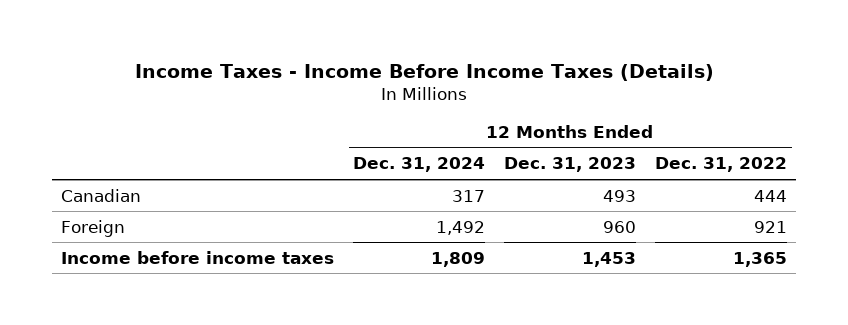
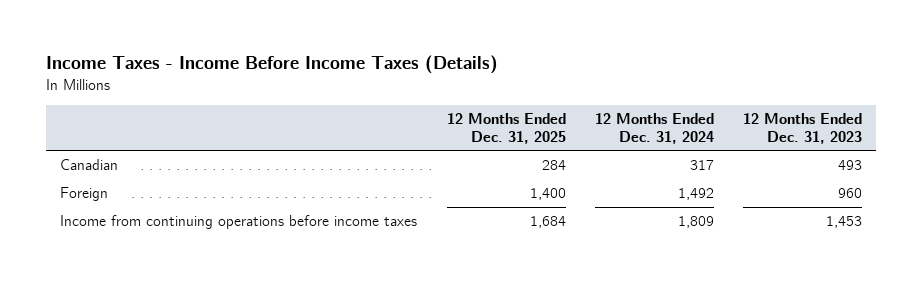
- | 12 Months Ended Dec. 31, 2024 | 12 Months Ended Dec. 31, 2023 | 12 Months Ended Dec. 31, 2022
+ | 12 Months Ended Dec. 31, 2025 | 12 Months Ended Dec. 31, 2024 | 12 Months Ended Dec. 31, 2023
- Income before income taxes | 1,809 | 1,453 | 1,365
+ Income from continuing operations before income taxes | 1,684 | 1,809 | 1,453

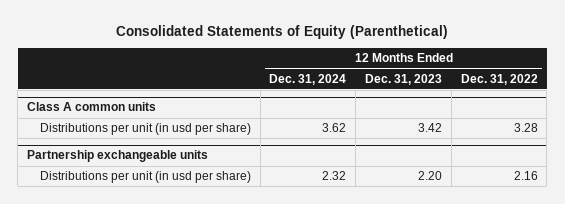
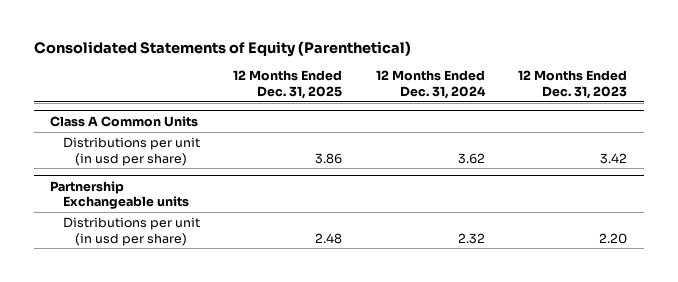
- | 12 Months Ended Dec. 31, 2024 | 12 Months Ended Dec. 31, 2023 | 12 Months Ended Dec. 31, 2022
+ | 12 Months Ended Dec. 31, 2025 | 12 Months Ended Dec. 31, 2024 | 12 Months Ended Dec. 31, 2023
- Class A common units
+ Class A Common Units
- Partnership exchangeable units
+ Partnership Exchangeable units

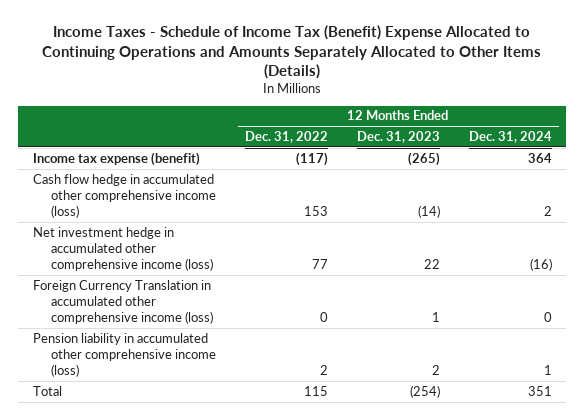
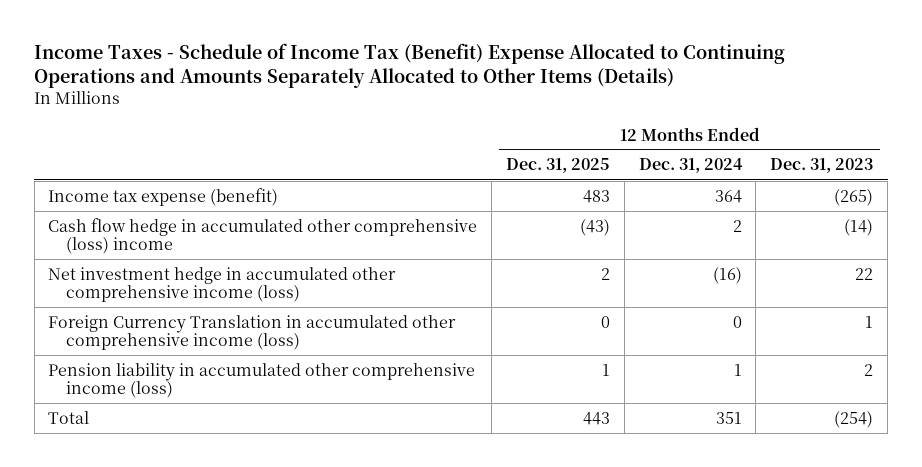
- | 12 Months Ended Dec. 31, 2022 | 12 Months Ended Dec. 31, 2023 | 12 Months Ended Dec. 31, 2024
+ | 12 Months Ended Dec. 31, 2025 | 12 Months Ended Dec. 31, 2024 | 12 Months Ended Dec. 31, 2023
- Cash flow hedge in accumulated other comprehensive income (loss) | 153 | (14) | 2
+ Cash flow hedge in accumulated other comprehensive (loss) income | (43) | 2 | (14)

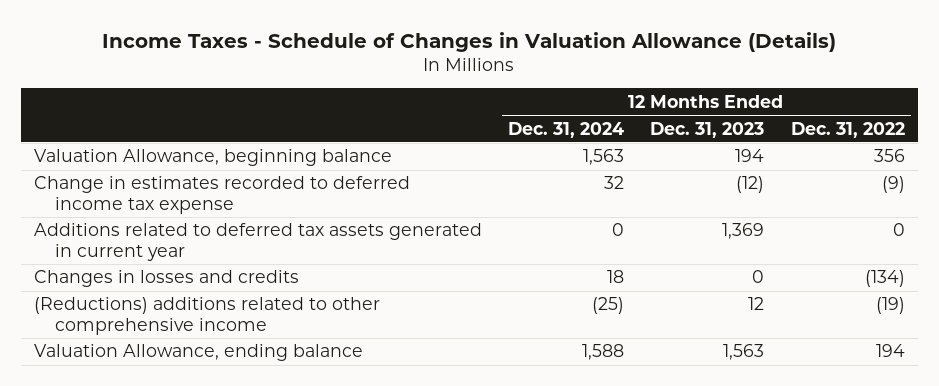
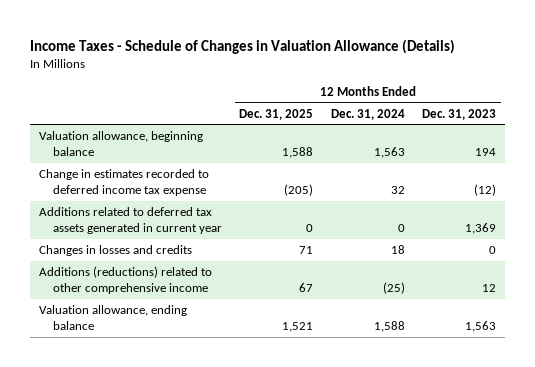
- | 12 Months Ended Dec. 31, 2024 | 12 Months Ended Dec. 31, 2023 | 12 Months Ended Dec. 31, 2022
+ | 12 Months Ended Dec. 31, 2025 | 12 Months Ended Dec. 31, 2024 | 12 Months Ended Dec. 31, 2023
- Valuation Allowance, beginning balance | 1,563 | 194 | 356
+ Valuation allowance, beginning balance | 1,588 | 1,563 | 194
- (Reductions) additions related to other comprehensive income | (25) | 12 | (19)
- Valuation Allowance, ending balance | 1,588 | 1,563 | 194
+ Additions (reductions) related to other comprehensive income | 67 | (25) | 12
+ Valuation allowance, ending balance | 1,521 | 1,588 | 1,563

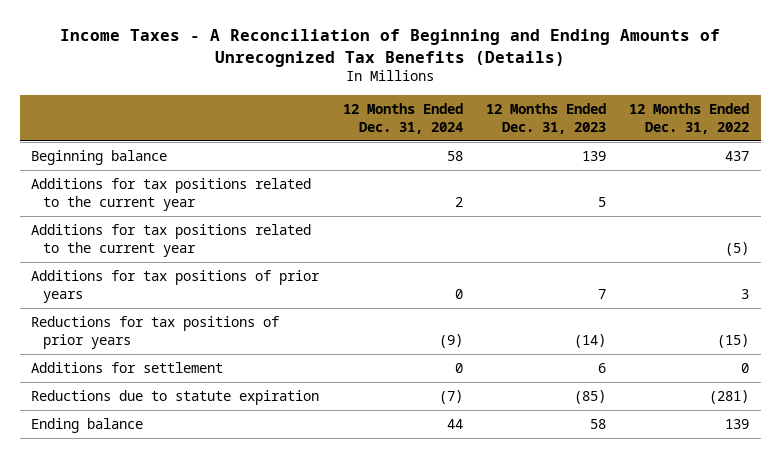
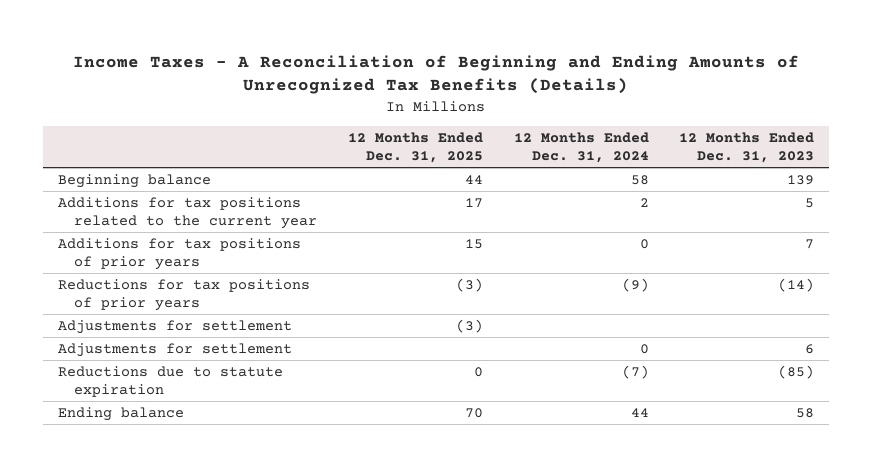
- | 12 Months Ended Dec. 31, 2024 | 12 Months Ended Dec. 31, 2023 | 12 Months Ended Dec. 31, 2022
+ | 12 Months Ended Dec. 31, 2025 | 12 Months Ended Dec. 31, 2024 | 12 Months Ended Dec. 31, 2023
- Additions for tax positions related to the current year | | | (5)
- Additions for settlement | 0 | 6 | 0
+ Adjustments for settlement | (3) | |
+ Adjustments for settlement | | 0 | 6

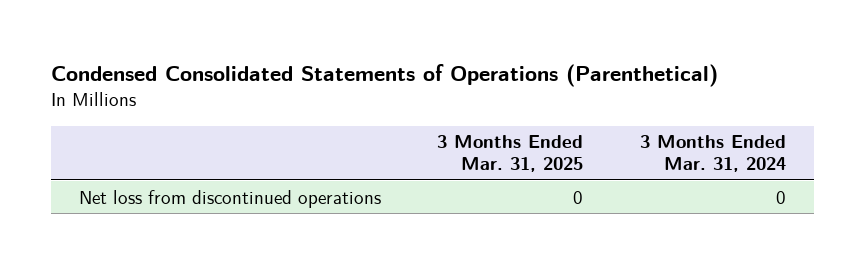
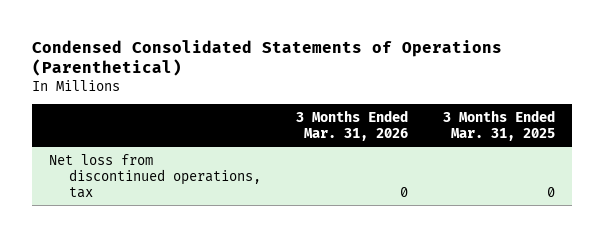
- | 3 Months Ended Mar. 31, 2025 | 3 Months Ended Mar. 31, 2024
+ | 3 Months Ended Mar. 31, 2026 | 3 Months Ended Mar. 31, 2025
- Net loss from discontinued operations | 0 | 0
+ Net loss from discontinued operations, tax | 0 | 0

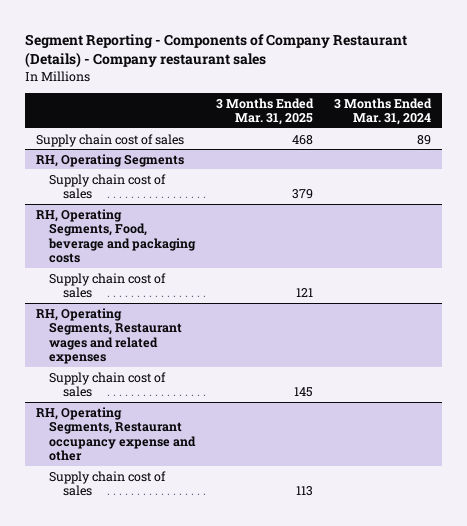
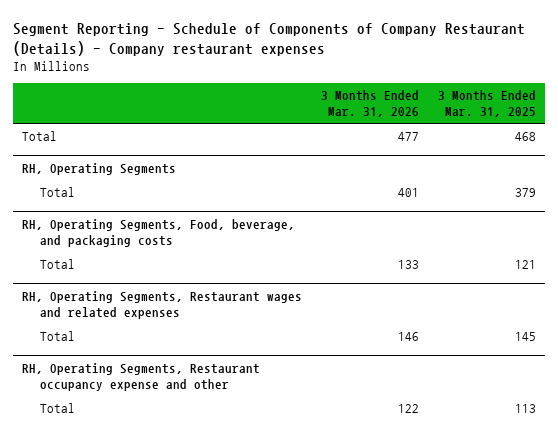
- Segment Reporting - Components of Company Restaurant (Details) - Company restaurant sales
+ Segment Reporting - Schedule of Components of Company Restaurant (Details) - Company restaurant expenses
- | 3 Months Ended Mar. 31, 2025 | 3 Months Ended Mar. 31, 2024
+ | 3 Months Ended Mar. 31, 2026 | 3 Months Ended Mar. 31, 2025
- Supply chain cost of sales | 468 | 89
+ Total | 477 | 468
@ RH, Operating Segments
- Supply chain cost of sales | 379 |
- RH, Operating Segments, Food, beverage and packaging costs
- Supply chain cost of sales | 121 |
@ RH, Operating Segments
+ Total | 401 | 379
+ RH, Operating Segments, Food, beverage, and packaging costs
+ Total | 133 | 121
@ RH, Operating Segments, Restaurant wages and related expenses
- Supply chain cost of sales | 145 |
+ Total | 146 | 145
@ RH, Operating Segments, Restaurant occupancy expense and other
- Supply chain cost of sales | 113 |
+ Total | 122 | 113

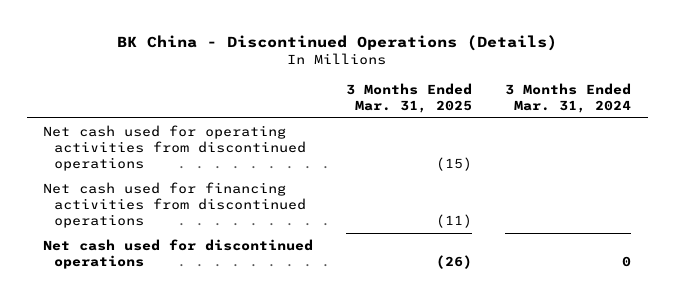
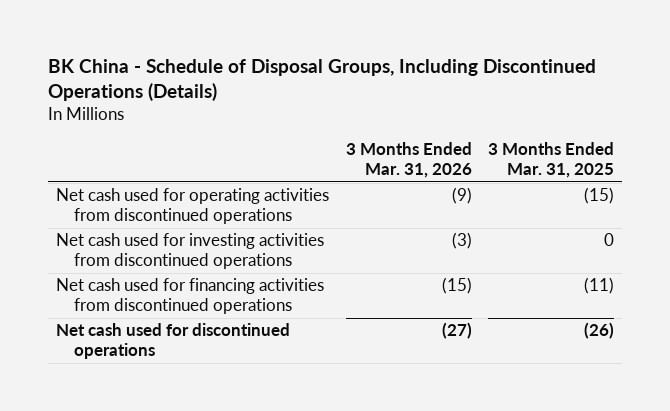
- BK China - Discontinued Operations (Details)
+ BK China - Schedule of Disposal Groups, Including Discontinued Operations (Details)
- | 3 Months Ended Mar. 31, 2025 | 3 Months Ended Mar. 31, 2024
+ | 3 Months Ended Mar. 31, 2026 | 3 Months Ended Mar. 31, 2025
+ Net cash used for investing activities from discontinued operations | (3) | 0

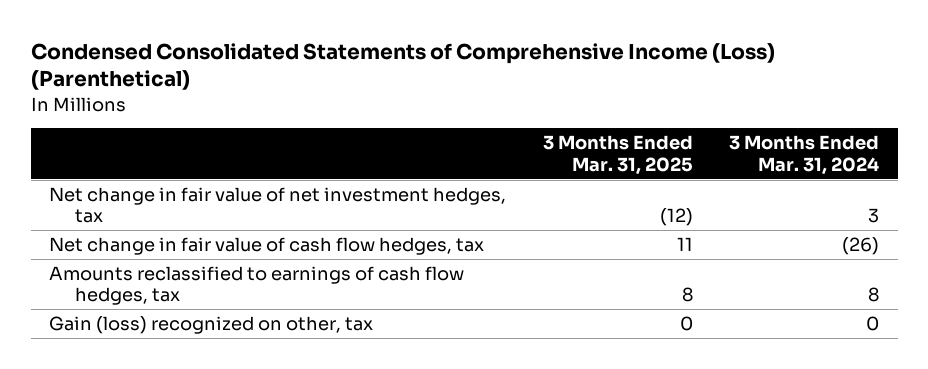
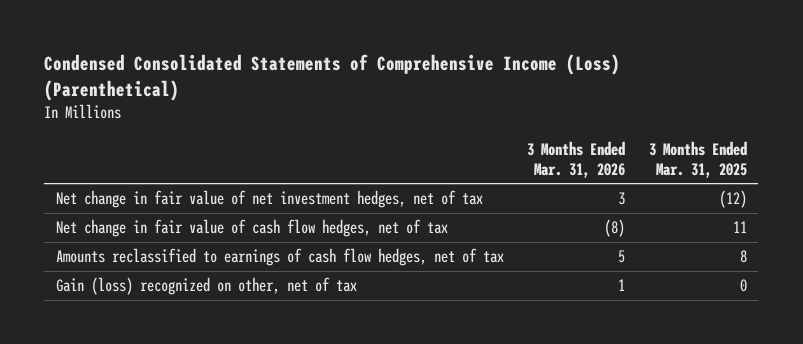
- | 3 Months Ended Mar. 31, 2025 | 3 Months Ended Mar. 31, 2024
+ | 3 Months Ended Mar. 31, 2026 | 3 Months Ended Mar. 31, 2025
- Net change in fair value of net investment hedges, tax | (12) | 3
- Net change in fair value of cash flow hedges, tax | 11 | (26)
- Amounts reclassified to earnings of cash flow hedges, tax | 8 | 8
- Gain (loss) recognized on other, tax | 0 | 0
+ Net change in fair value of net investment hedges, net of tax | 3 | (12)
+ Net change in fair value of cash flow hedges, net of tax | (8) | 11
+ Amounts reclassified to earnings of cash flow hedges, net of tax | 5 | 8
+ Gain (loss) recognized on other, net of tax | 1 | 0

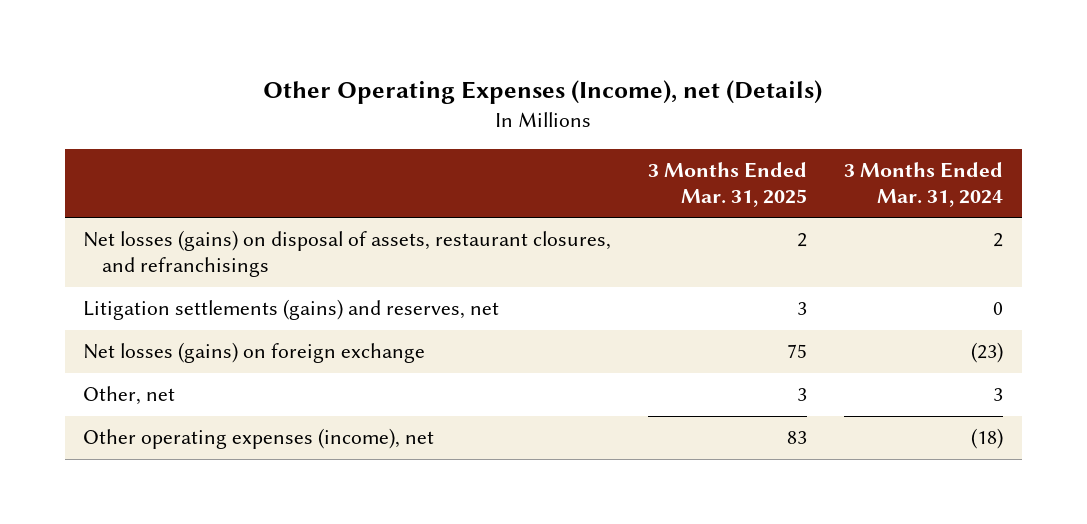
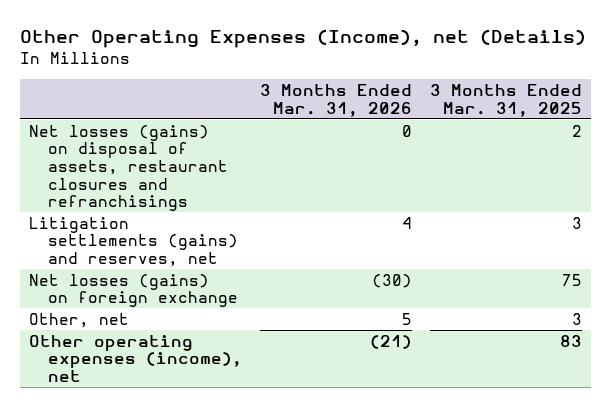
- | 3 Months Ended Mar. 31, 2025 | 3 Months Ended Mar. 31, 2024
+ | 3 Months Ended Mar. 31, 2026 | 3 Months Ended Mar. 31, 2025
- Net losses (gains) on disposal of assets, restaurant closures, and refranchisings | 2 | 2
+ Net losses (gains) on disposal of assets, restaurant closures and refranchisings | 0 | 2

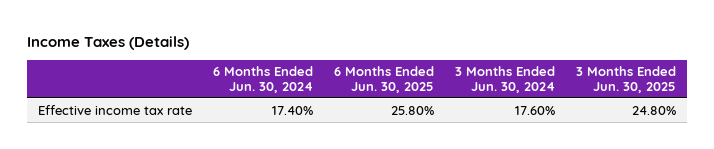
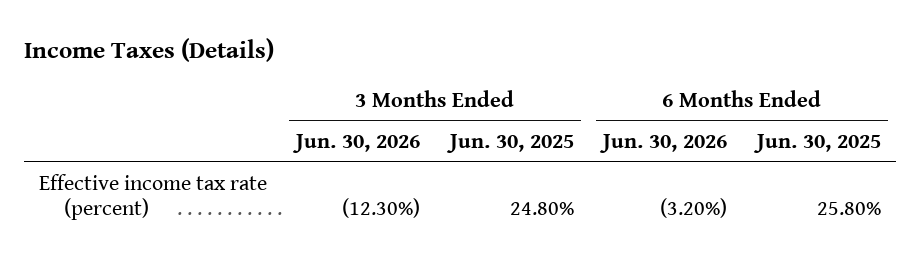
- | 6 Months Ended Jun. 30, 2024 | 6 Months Ended Jun. 30, 2025 | 3 Months Ended Jun. 30, 2024 | 3 Months Ended Jun. 30, 2025
+ | 3 Months Ended Jun. 30, 2026 | 3 Months Ended Jun. 30, 2025 | 6 Months Ended Jun. 30, 2026 | 6 Months Ended Jun. 30, 2025
- Effective income tax rate | 17.40% | 25.80% | 17.60% | 24.80%
+ Effective income tax rate (percent) | (12.30%) | 24.80% | (3.20%) | 25.80%

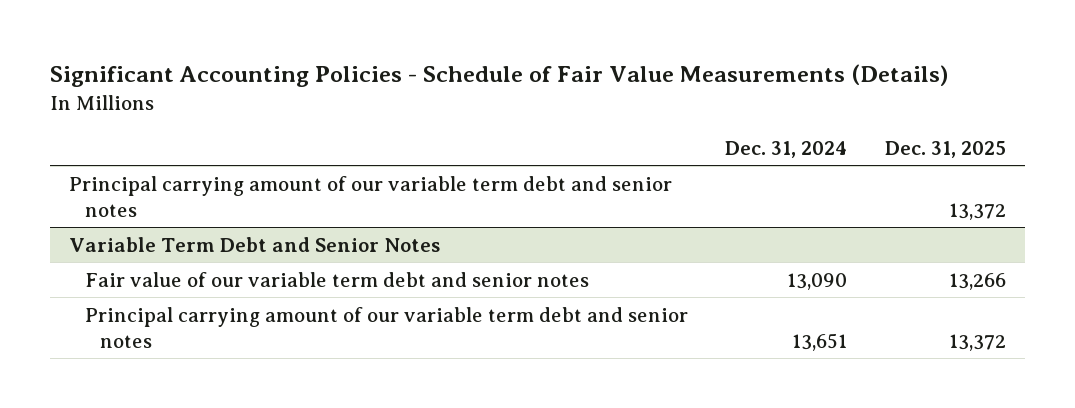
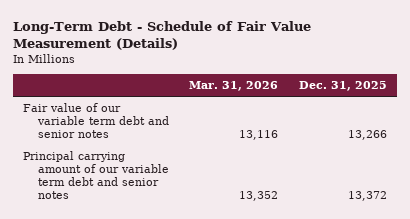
- Significant Accounting Policies - Schedule of Fair Value Measurements (Details)
+ Long-Term Debt - Schedule of Fair Value Measurement (Details)
- | Dec. 31, 2024 | Dec. 31, 2025
+ | Mar. 31, 2026 | Dec. 31, 2025
- Principal carrying amount of our variable term debt and senior notes | | 13,372
- Variable Term Debt and Senior Notes

